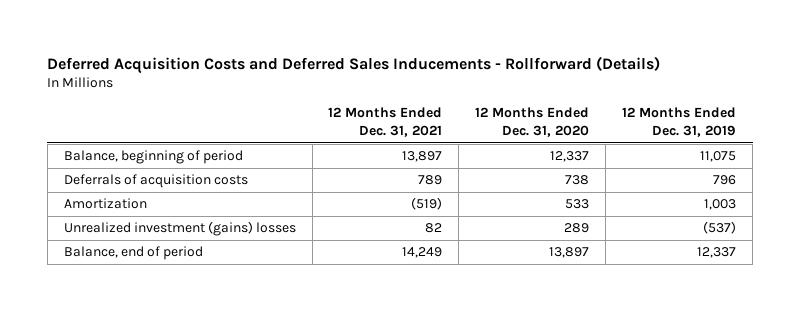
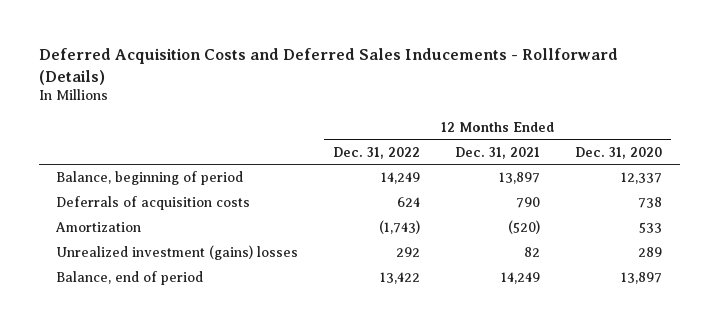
- | 12 Months Ended Dec. 31, 2021 | 12 Months Ended Dec. 31, 2020 | 12 Months Ended Dec. 31, 2019
+ | 12 Months Ended Dec. 31, 2022 | 12 Months Ended Dec. 31, 2021 | 12 Months Ended Dec. 31, 2020
- Deferrals of acquisition costs | 789 | 738 | 796
- Amortization | (519) | 533 | 1,003
+ Deferrals of acquisition costs | 624 | 790 | 738
+ Amortization | (1,743) | (520) | 533

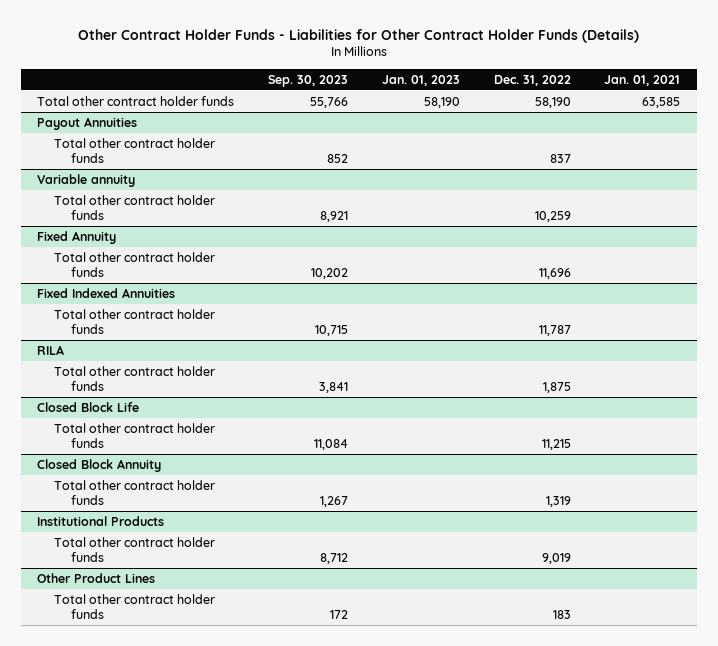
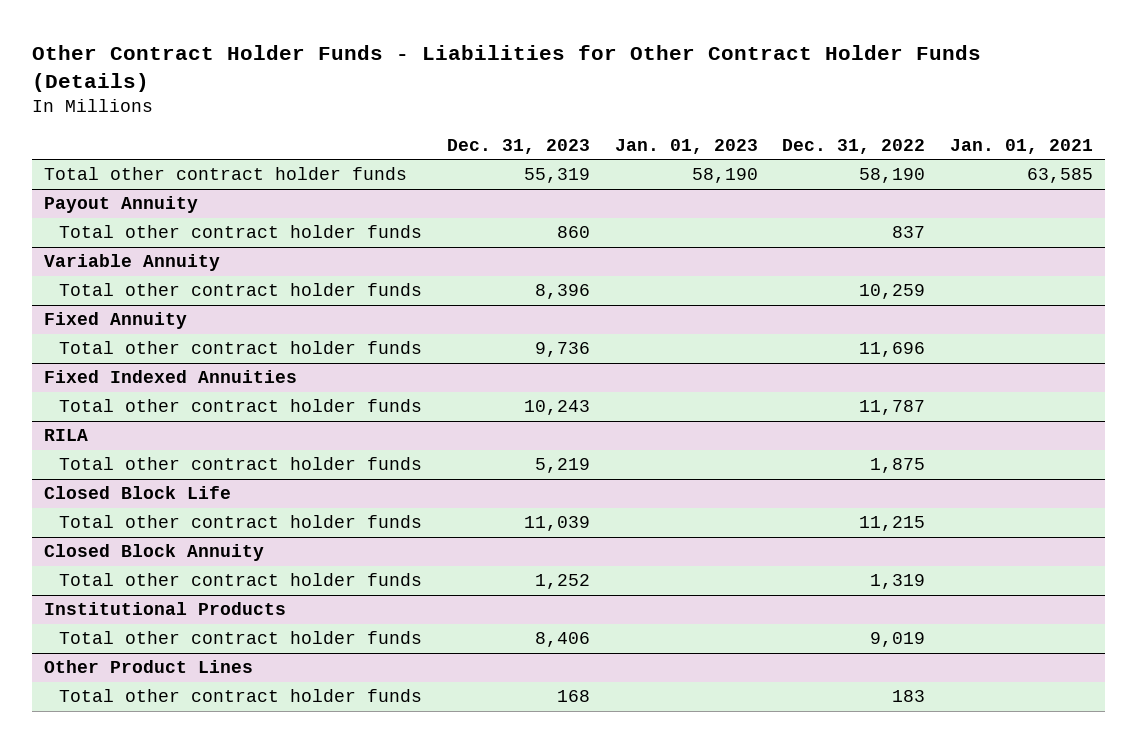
- | Sep. 30, 2023 | Jan. 01, 2023 | Dec. 31, 2022 | Jan. 01, 2021
+ | Dec. 31, 2023 | Jan. 01, 2023 | Dec. 31, 2022 | Jan. 01, 2021
- Payout Annuities
+ Payout Annuity
- Variable annuity
+ Variable Annuity

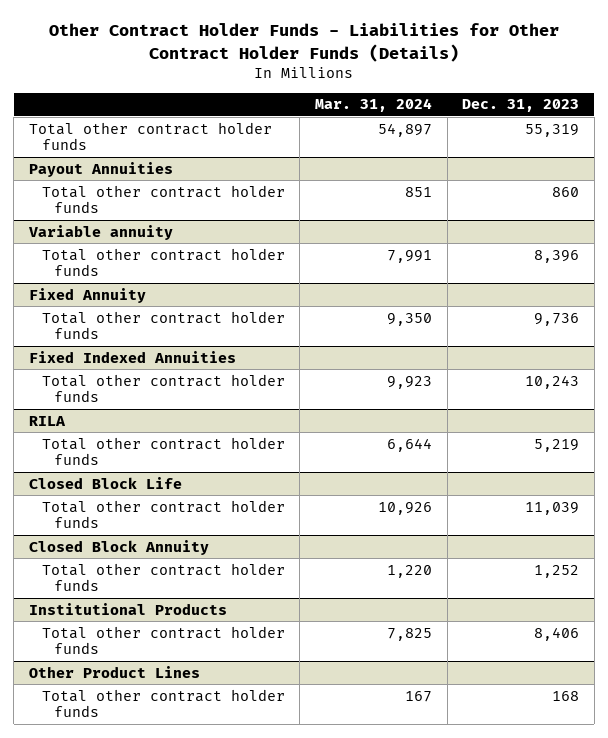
- | Dec. 31, 2023 | Jan. 01, 2023 | Dec. 31, 2022 | Jan. 01, 2021
+ | Mar. 31, 2024 | Dec. 31, 2023
- Payout Annuity
+ Payout Annuities
- Variable Annuity
+ Variable annuity

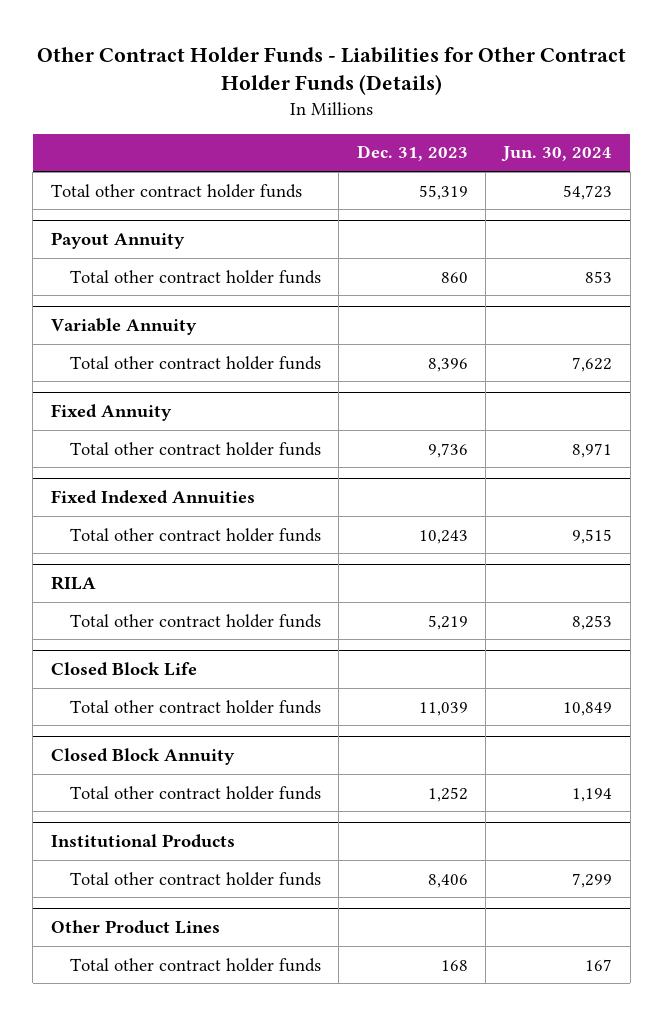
- | Mar. 31, 2024 | Dec. 31, 2023
+ | Dec. 31, 2023 | Jun. 30, 2024
- Payout Annuities
+ Payout Annuity
- Variable annuity
+ Variable Annuity

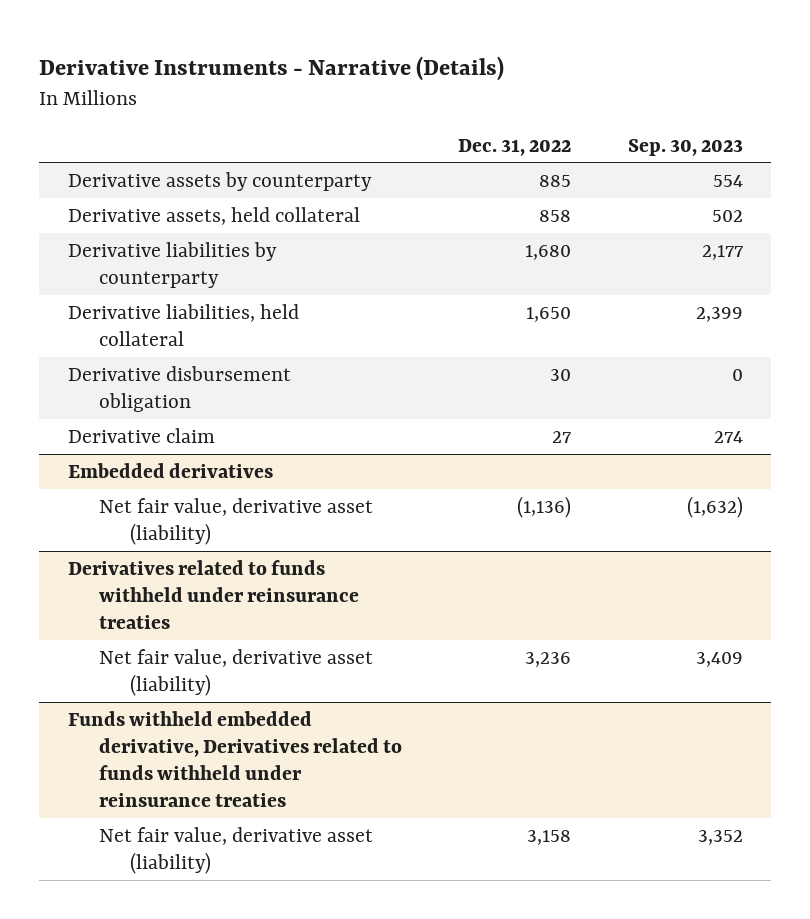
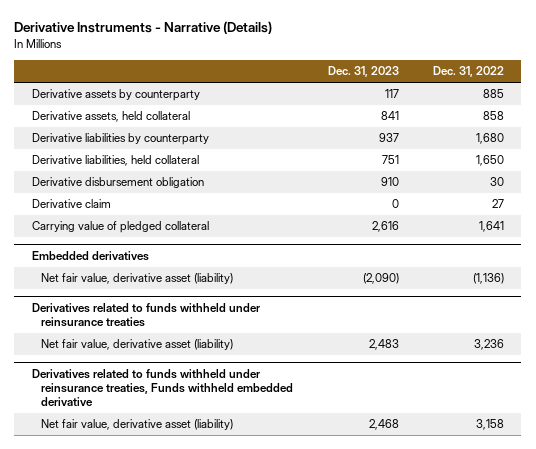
- | Dec. 31, 2022 | Sep. 30, 2023
+ | Dec. 31, 2023 | Dec. 31, 2022
+ Carrying value of pledged collateral | 2,616 | 1,641
- Funds withheld embedded derivative, Derivatives related to funds withheld under reinsurance treaties
+ Derivatives related to funds withheld under reinsurance treaties, Funds withheld embedded derivative

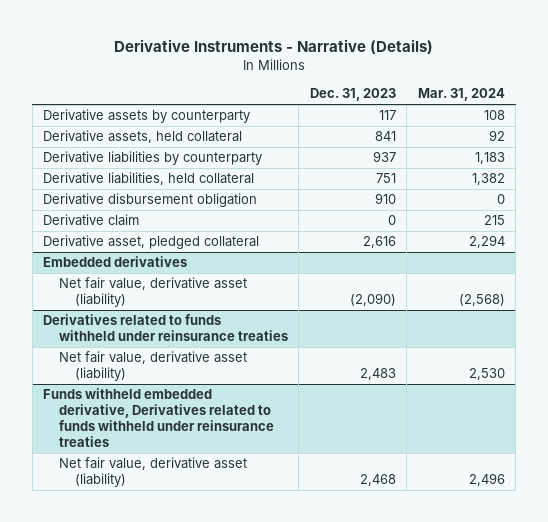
- | Dec. 31, 2023 | Dec. 31, 2022
+ | Dec. 31, 2023 | Mar. 31, 2024
- Carrying value of pledged collateral | 2,616 | 1,641
+ Derivative asset, pledged collateral | 2,616 | 2,294
- Derivatives related to funds withheld under reinsurance treaties, Funds withheld embedded derivative
+ Funds withheld embedded derivative, Derivatives related to funds withheld under reinsurance treaties

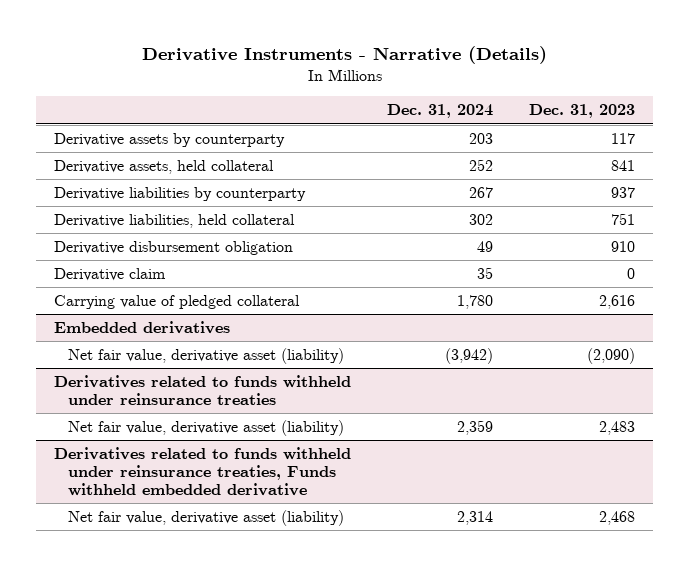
- | Dec. 31, 2023 | Mar. 31, 2024
+ | Dec. 31, 2024 | Dec. 31, 2023
- Derivative asset, pledged collateral | 2,616 | 2,294
+ Carrying value of pledged collateral | 1,780 | 2,616
- Funds withheld embedded derivative, Derivatives related to funds withheld under reinsurance treaties
+ Derivatives related to funds withheld under reinsurance treaties, Funds withheld embedded derivative

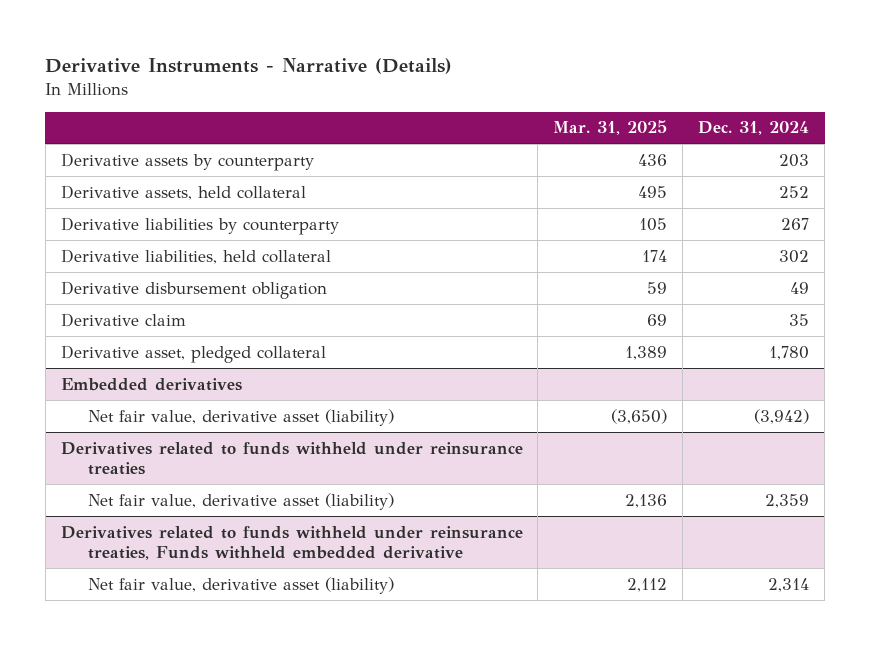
- | Dec. 31, 2024 | Dec. 31, 2023
+ | Mar. 31, 2025 | Dec. 31, 2024
- Carrying value of pledged collateral | 1,780 | 2,616
+ Derivative asset, pledged collateral | 1,389 | 1,780

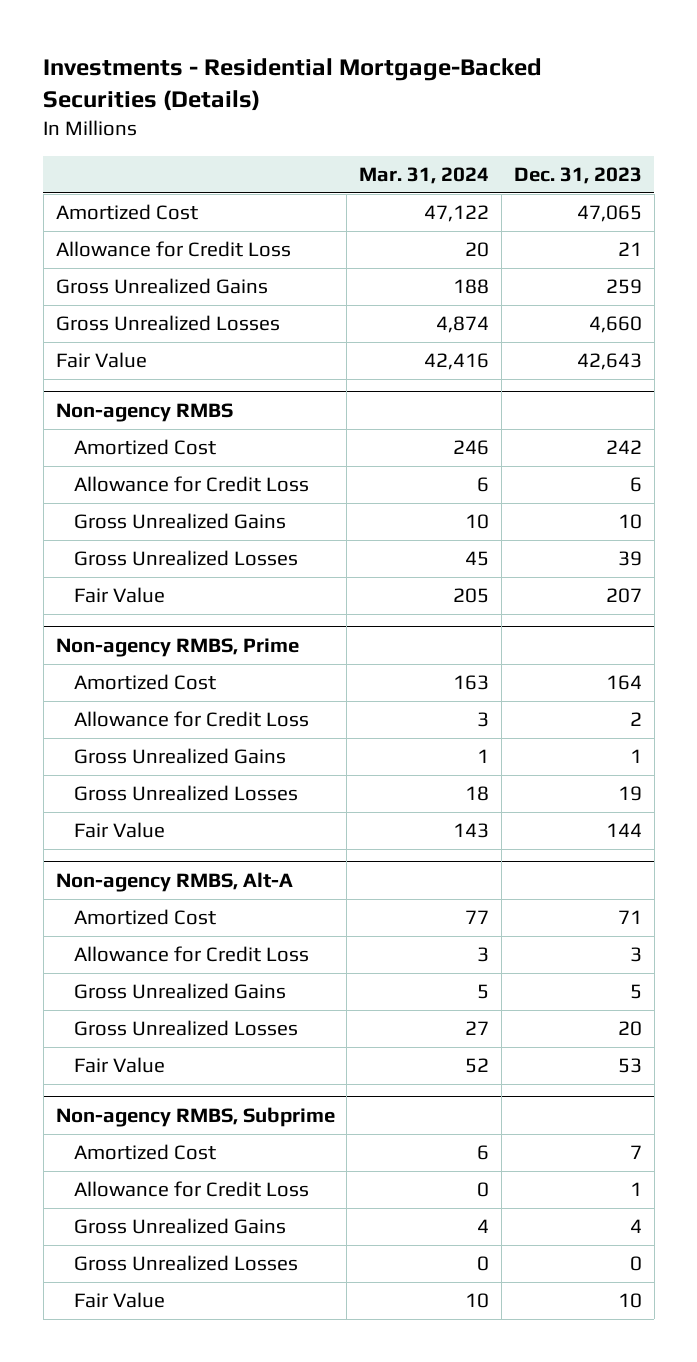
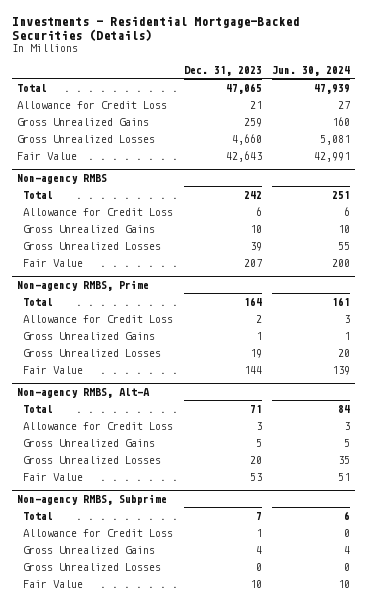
- | Mar. 31, 2024 | Dec. 31, 2023
+ | Dec. 31, 2023 | Jun. 30, 2024
- Amortized Cost | 47,122 | 47,065
+ Total | 47,065 | 47,939
@ Non-agency RMBS
- Amortized Cost | 246 | 242
+ Total | 242 | 251
@ Non-agency RMBS, Prime
- Amortized Cost | 163 | 164
+ Total | 164 | 161
@ Non-agency RMBS, Alt-A
- Amortized Cost | 77 | 71
+ Total | 71 | 84
@ Non-agency RMBS, Subprime
- Amortized Cost | 6 | 7
+ Total | 7 | 6

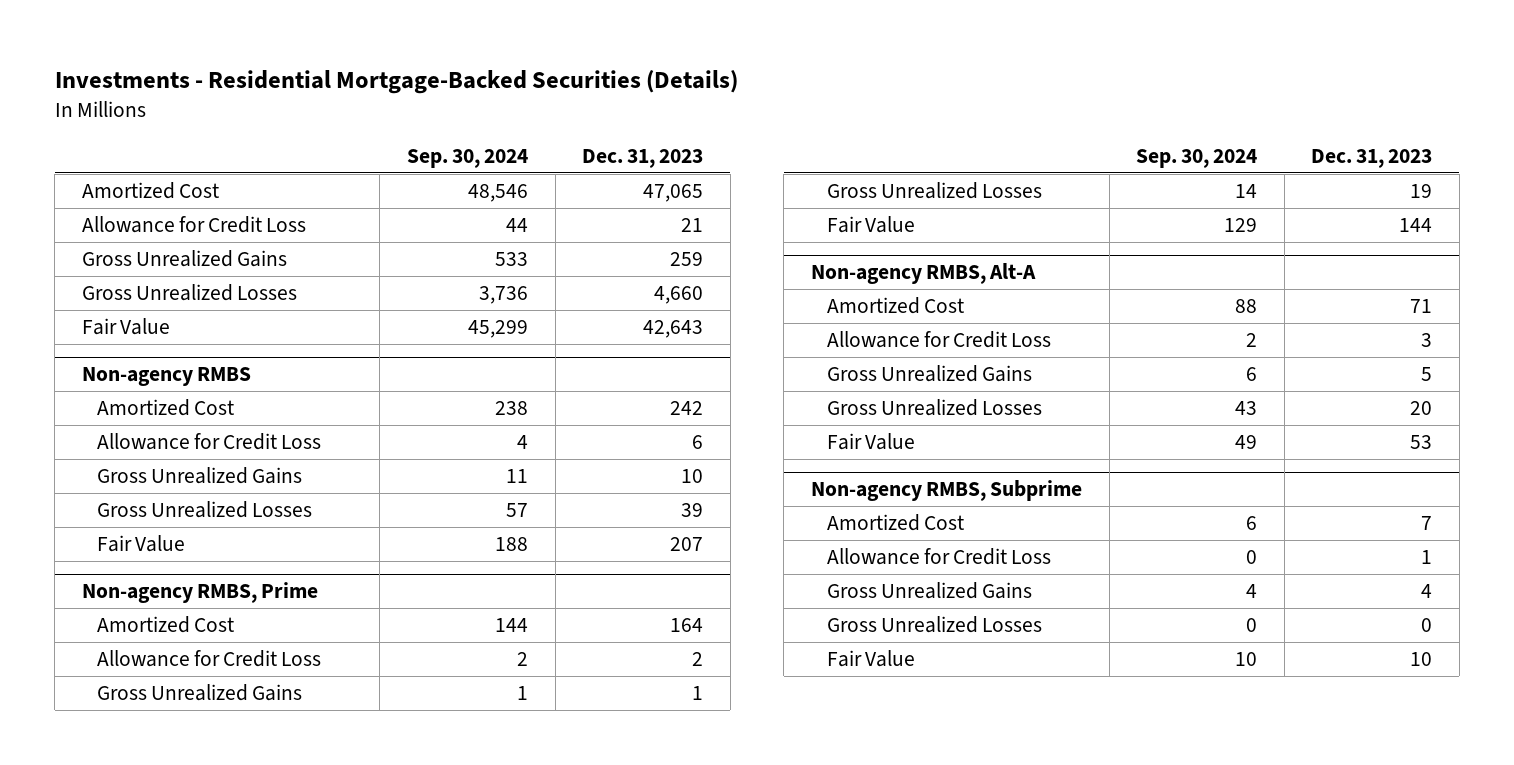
- | Dec. 31, 2023 | Jun. 30, 2024
+ | Sep. 30, 2024 | Dec. 31, 2023
- Total | 47,065 | 47,939
+ Amortized Cost | 48,546 | 47,065
@ Non-agency RMBS
- Total | 242 | 251
+ Amortized Cost | 238 | 242
@ Non-agency RMBS, Prime
- Total | 164 | 161
+ Amortized Cost | 144 | 164
@ Non-agency RMBS, Alt-A
- Total | 71 | 84
+ Amortized Cost | 88 | 71
@ Non-agency RMBS, Subprime
- Total | 7 | 6
+ Amortized Cost | 6 | 7

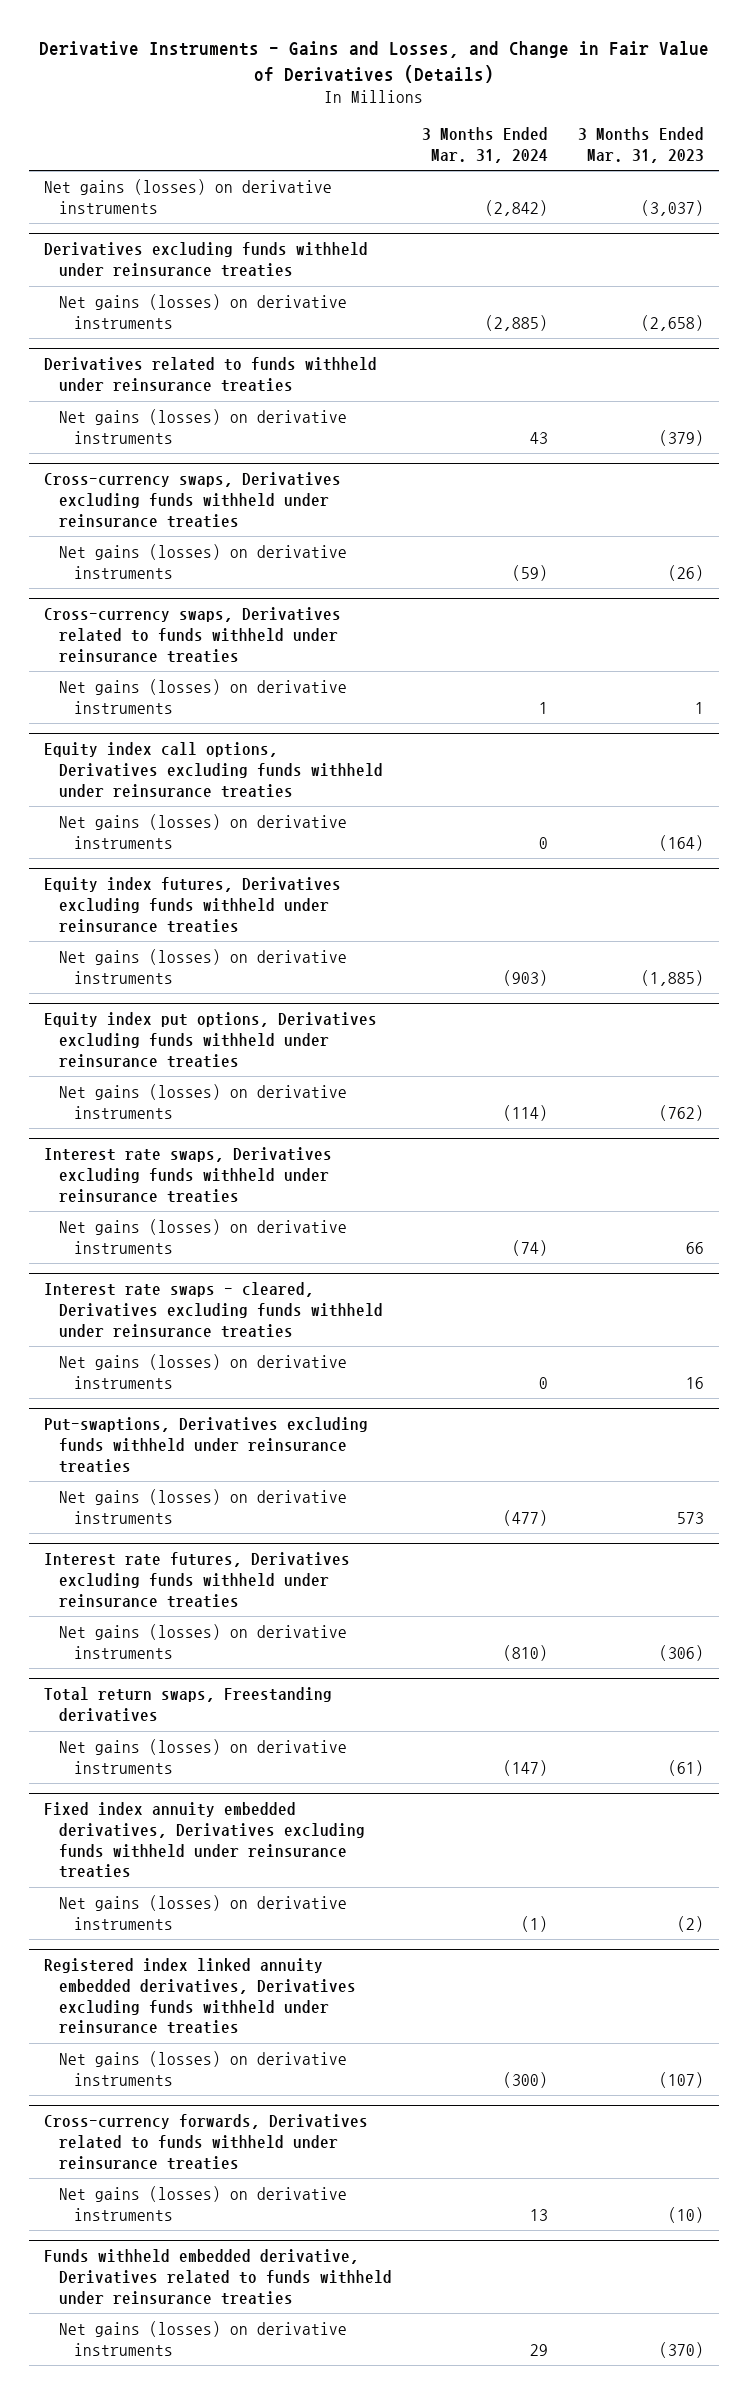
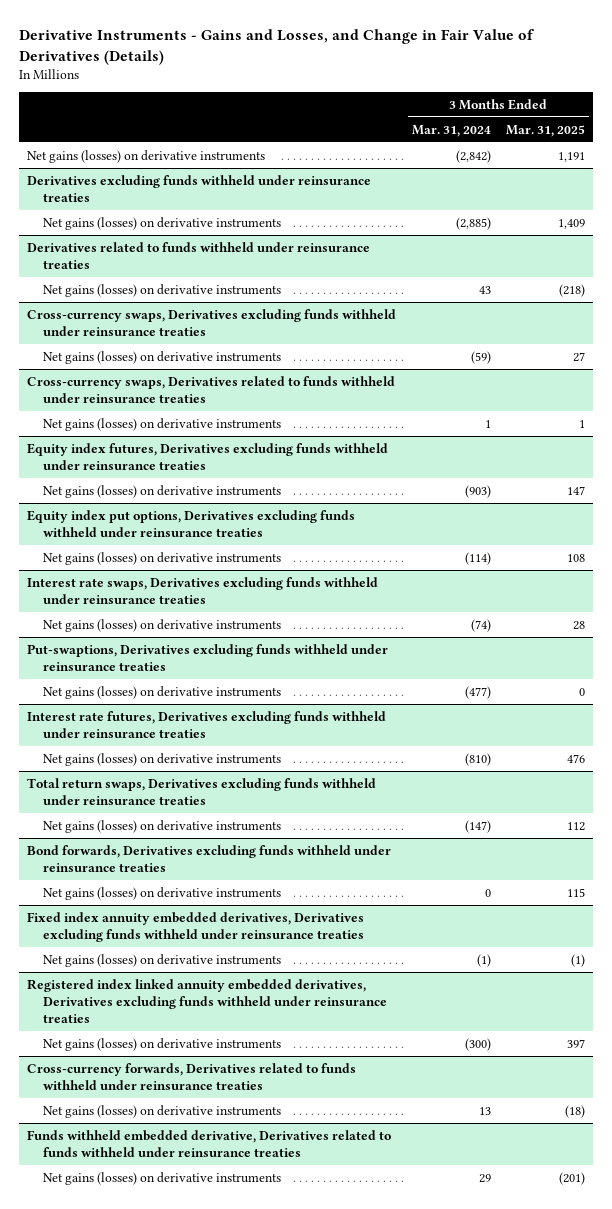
- | 3 Months Ended Mar. 31, 2024 | 3 Months Ended Mar. 31, 2023
+ | 3 Months Ended Mar. 31, 2024 | 3 Months Ended Mar. 31, 2025
- Equity index call options, Derivatives excluding funds withheld under reinsurance treaties
- Net gains (losses) on derivative instruments | 0 | (164)
- Interest rate swaps - cleared, Derivatives excluding funds withheld under reinsurance treaties
- Net gains (losses) on derivative instruments | 0 | 16
- Total return swaps, Freestanding derivatives
+ Total return swaps, Derivatives excluding funds withheld under reinsurance treaties
+ Bond forwards, Derivatives excluding funds withheld under reinsurance treaties
+ Net gains (losses) on derivative instruments | 0 | 115

